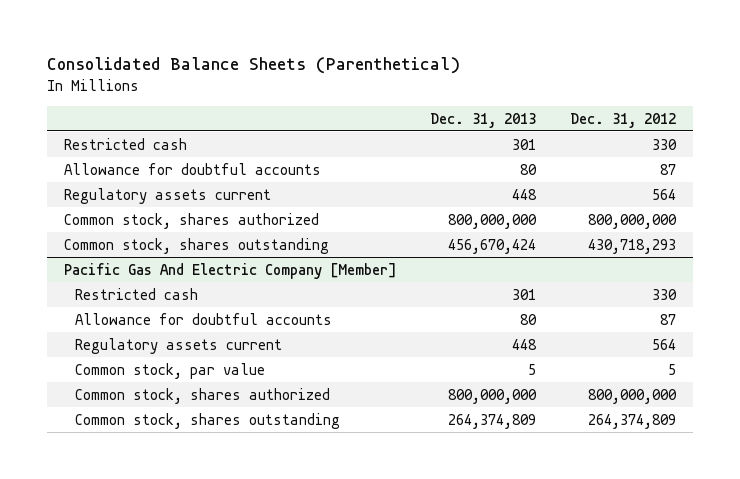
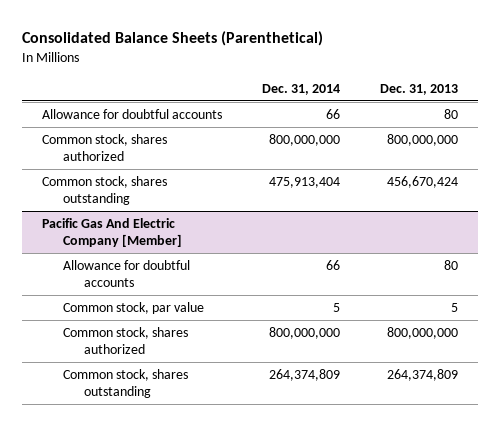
- | Dec. 31, 2013 | Dec. 31, 2012
+ | Dec. 31, 2014 | Dec. 31, 2013
- Restricted cash | 301 | 330
- Regulatory assets current | 448 | 564
@ Pacific Gas And Electric Company [Member]
- Restricted cash | 301 | 330
- Regulatory assets current | 448 | 564

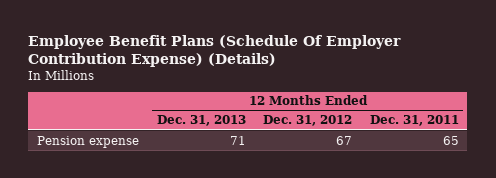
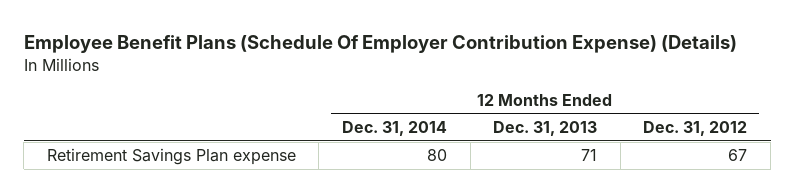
- | 12 Months Ended Dec. 31, 2013 | 12 Months Ended Dec. 31, 2012 | 12 Months Ended Dec. 31, 2011
+ | 12 Months Ended Dec. 31, 2014 | 12 Months Ended Dec. 31, 2013 | 12 Months Ended Dec. 31, 2012
- Pension expense | 71 | 67 | 65
+ Retirement Savings Plan expense | 80 | 71 | 67

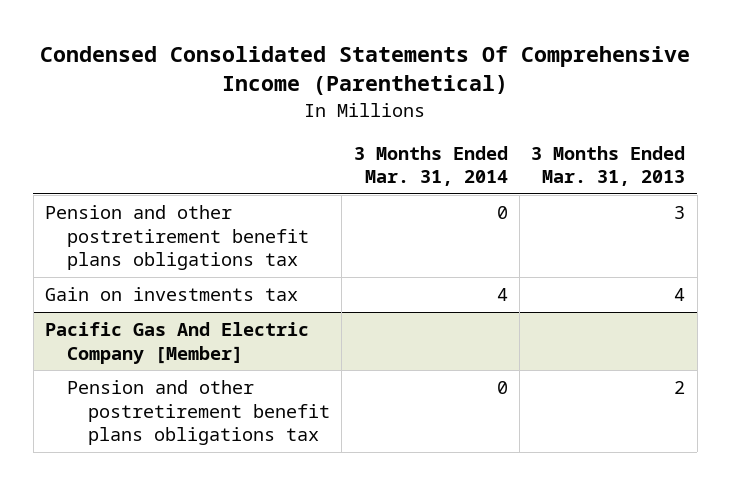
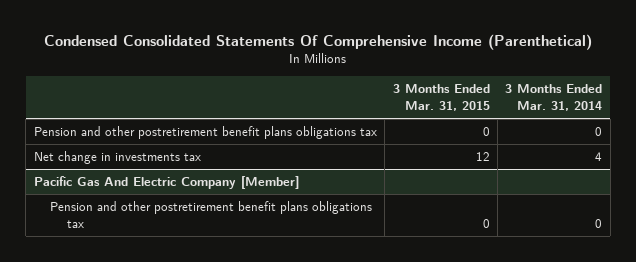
- | 3 Months Ended Mar. 31, 2014 | 3 Months Ended Mar. 31, 2013
+ | 3 Months Ended Mar. 31, 2015 | 3 Months Ended Mar. 31, 2014
- Gain on investments tax | 4 | 4
+ Net change in investments tax | 12 | 4

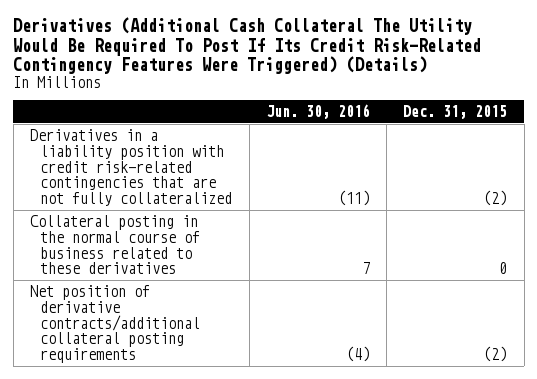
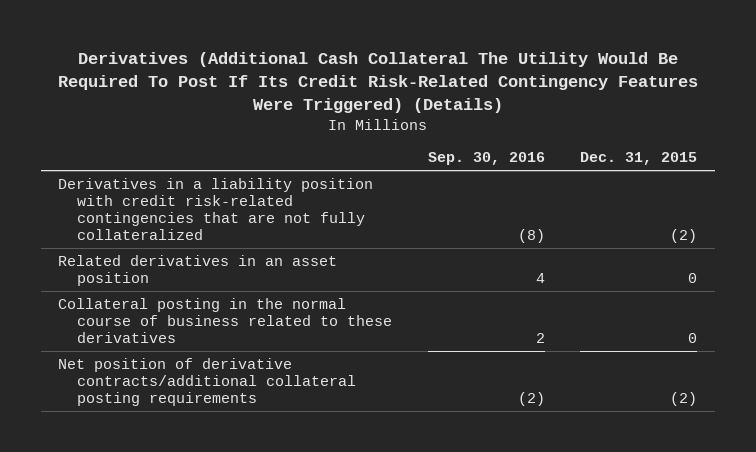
- | Jun. 30, 2016 | Dec. 31, 2015
+ | Sep. 30, 2016 | Dec. 31, 2015
+ Related derivatives in an asset position | 4 | 0

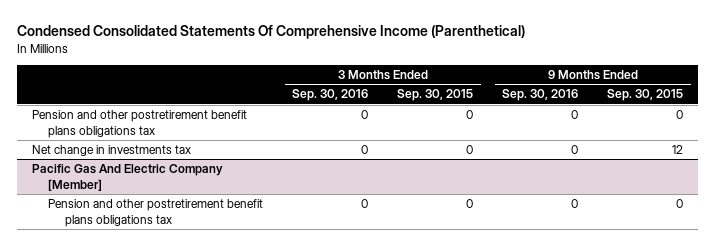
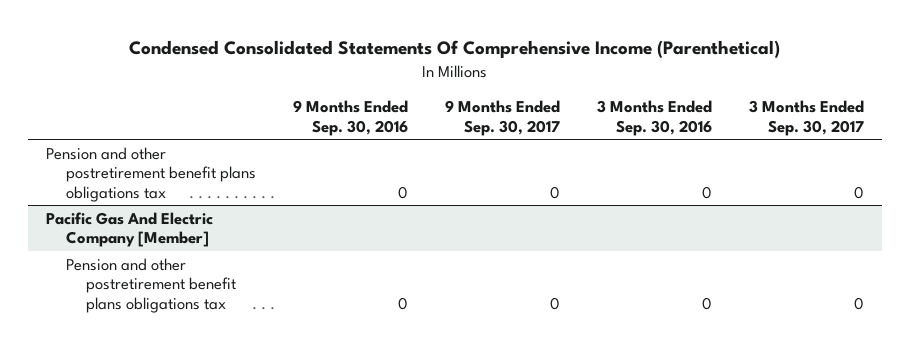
- | 3 Months Ended Sep. 30, 2016 | 3 Months Ended Sep. 30, 2015 | 9 Months Ended Sep. 30, 2016 | 9 Months Ended Sep. 30, 2015
+ | 9 Months Ended Sep. 30, 2016 | 9 Months Ended Sep. 30, 2017 | 3 Months Ended Sep. 30, 2016 | 3 Months Ended Sep. 30, 2017
- Net change in investments tax | 0 | 0 | 0 | 12

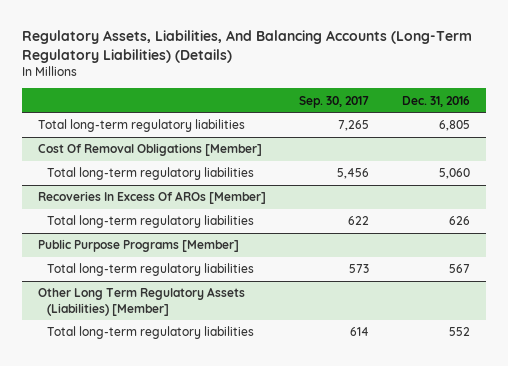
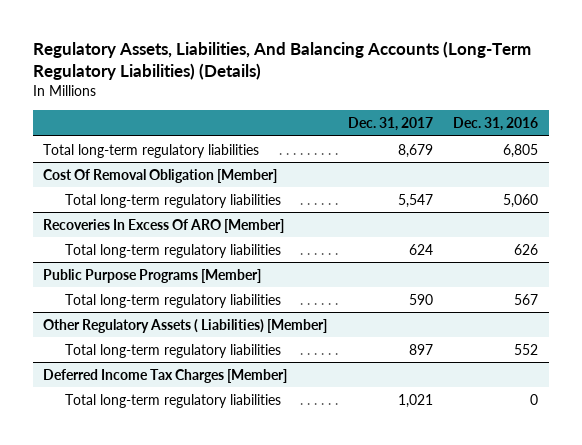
- | Sep. 30, 2017 | Dec. 31, 2016
+ | Dec. 31, 2017 | Dec. 31, 2016
- Cost Of Removal Obligations [Member]
+ Cost Of Removal Obligation [Member]
- Recoveries In Excess Of AROs [Member]
+ Recoveries In Excess Of ARO [Member]
- Other Long Term Regulatory Assets (Liabilities) [Member]
+ Other Regulatory Assets ( Liabilities) [Member]
+ Deferred Income Tax Charges [Member]
+ Total long-term regulatory liabilities | 1,021 | 0

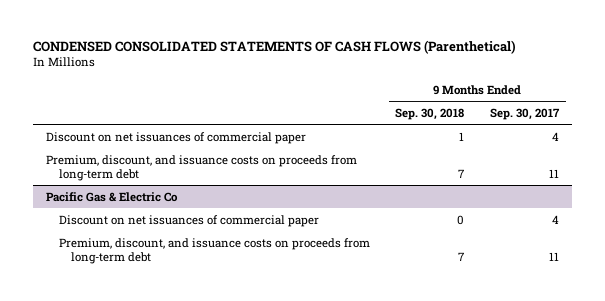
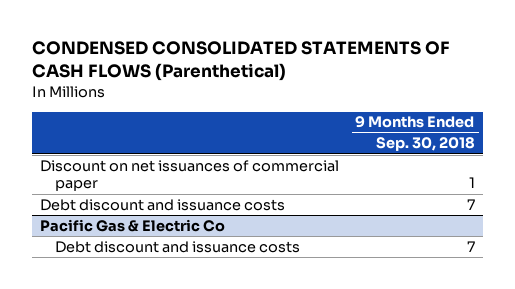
- | 9 Months Ended Sep. 30, 2018 | 9 Months Ended Sep. 30, 2017
+ | 9 Months Ended Sep. 30, 2018
- Premium, discount, and issuance costs on proceeds from long-term debt | 7 | 11
+ Debt discount and issuance costs | 7
@ Pacific Gas & Electric Co
- Discount on net issuances of commercial paper | 0 | 4
- Premium, discount, and issuance costs on proceeds from long-term debt | 7 | 11
+ Debt discount and issuance costs | 7

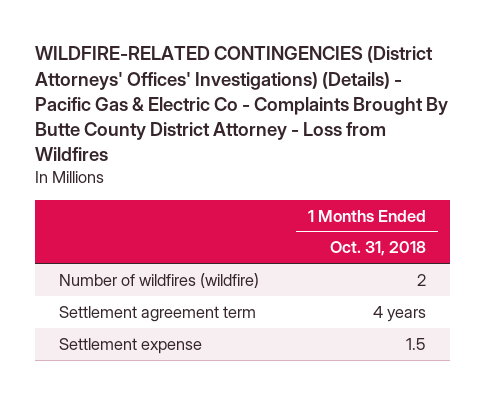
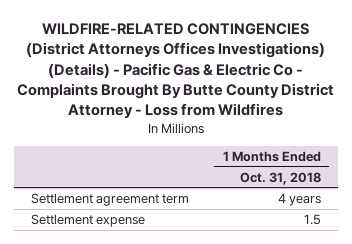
- WILDFIRE-RELATED CONTINGENCIES (District Attorneys' Offices' Investigations) (Details) - Pacific Gas & Electric Co - Complaints Brought By Butte County District Attorney - Loss from Wildfires
+ WILDFIRE-RELATED CONTINGENCIES (District Attorneys Offices Investigations) (Details) - Pacific Gas & Electric Co - Complaints Brought By Butte County District Attorney - Loss from Wildfires
- Number of wildfires (wildfire) | 2

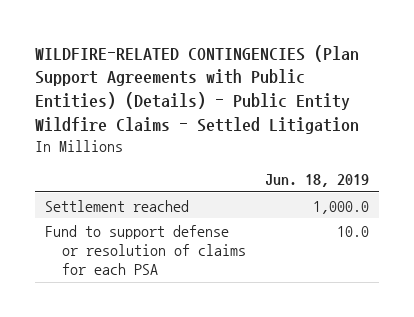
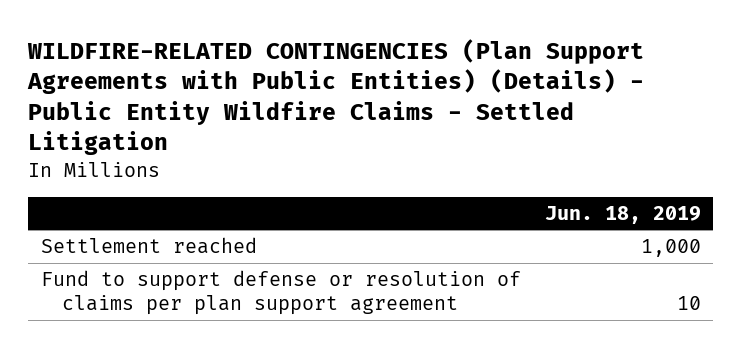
- Settlement reached | 1,000.0
- Fund to support defense or resolution of claims for each PSA | 10.0
+ Settlement reached | 1,000
+ Fund to support defense or resolution of claims per plan support agreement | 10

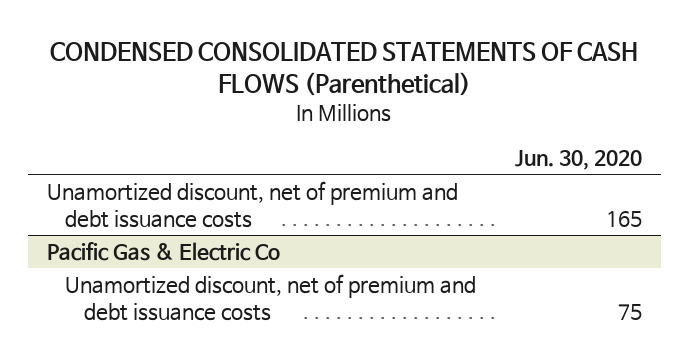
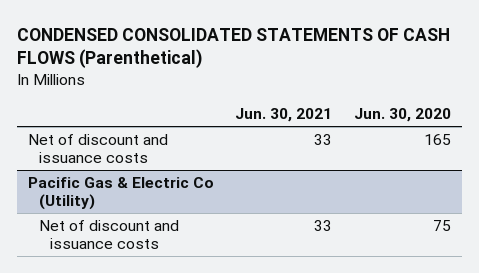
- | Jun. 30, 2020
+ | Jun. 30, 2021 | Jun. 30, 2020
- Unamortized discount, net of premium and debt issuance costs | 165
- Pacific Gas & Electric Co
- Unamortized discount, net of premium and debt issuance costs | 75
+ Net of discount and issuance costs | 33 | 165
+ Pacific Gas & Electric Co (Utility)
+ Net of discount and issuance costs | 33 | 75

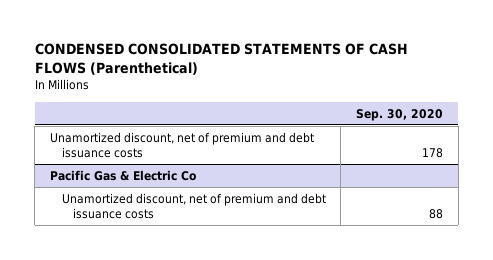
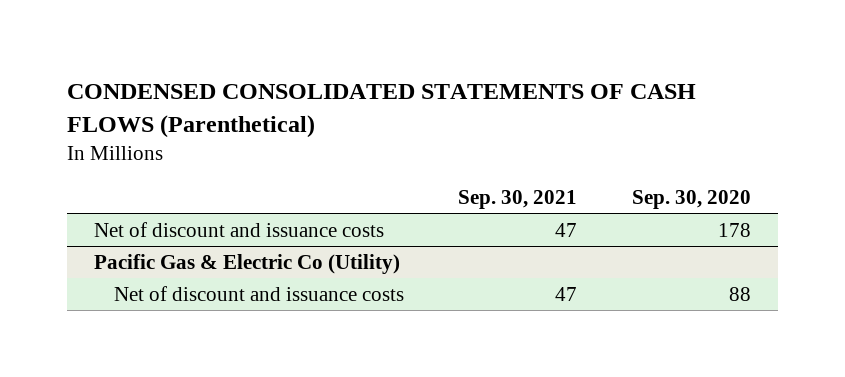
- | Sep. 30, 2020
+ | Sep. 30, 2021 | Sep. 30, 2020
- Unamortized discount, net of premium and debt issuance costs | 178
- Pacific Gas & Electric Co
- Unamortized discount, net of premium and debt issuance costs | 88
+ Net of discount and issuance costs | 47 | 178
+ Pacific Gas & Electric Co (Utility)
+ Net of discount and issuance costs | 47 | 88

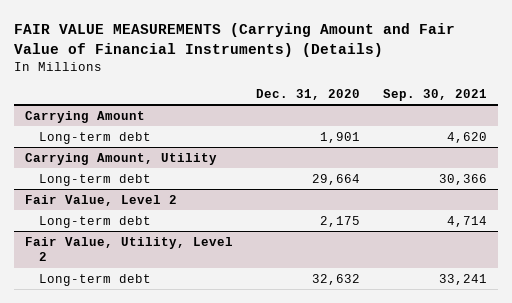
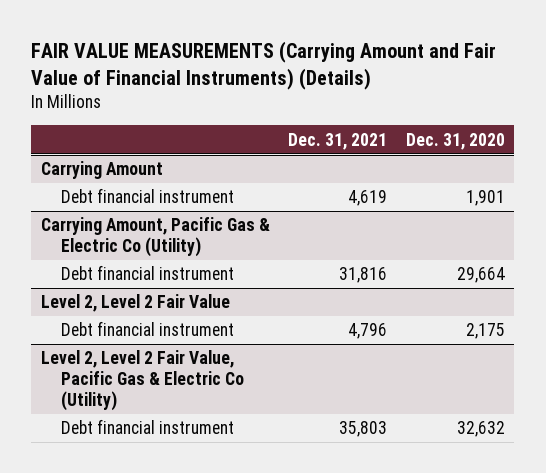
- | Dec. 31, 2020 | Sep. 30, 2021
+ | Dec. 31, 2021 | Dec. 31, 2020
@ Carrying Amount
- Long-term debt | 1,901 | 4,620
- Carrying Amount, Utility
- Long-term debt | 29,664 | 30,366
- Fair Value, Level 2
- Long-term debt | 2,175 | 4,714
- Fair Value, Utility, Level 2
- Long-term debt | 32,632 | 33,241
@ Carrying Amount
+ Debt financial instrument | 4,619 | 1,901
+ Carrying Amount, Pacific Gas & Electric Co (Utility)
+ Debt financial instrument | 31,816 | 29,664
+ Level 2, Level 2 Fair Value
+ Debt financial instrument | 4,796 | 2,175
+ Level 2, Level 2 Fair Value, Pacific Gas & Electric Co (Utility)
+ Debt financial instrument | 35,803 | 32,632

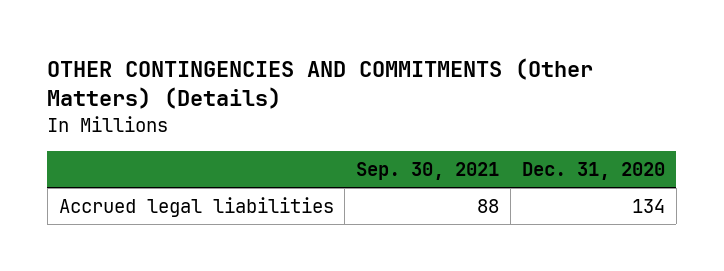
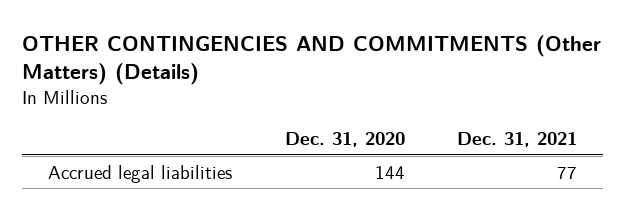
- | Sep. 30, 2021 | Dec. 31, 2020
+ | Dec. 31, 2020 | Dec. 31, 2021
- Accrued legal liabilities | 88 | 134
+ Accrued legal liabilities | 144 | 77

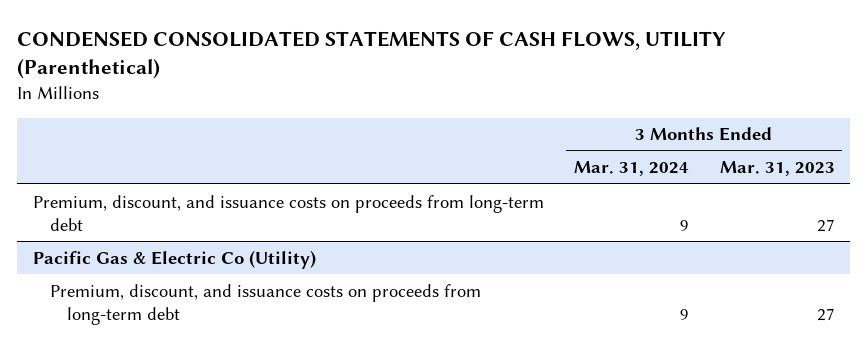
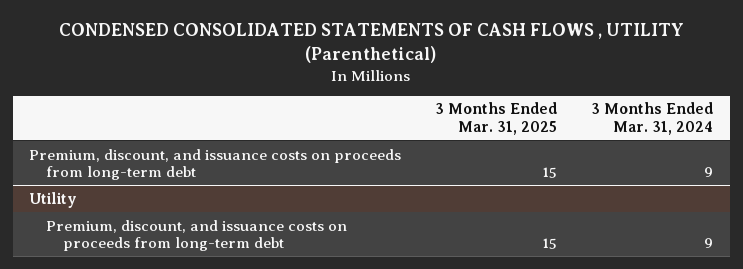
- CONDENSED CONSOLIDATED STATEMENTS OF CASH FLOWS, UTILITY (Parenthetical)
+ CONDENSED CONSOLIDATED STATEMENTS OF CASH FLOWS , UTILITY (Parenthetical)
- | 3 Months Ended Mar. 31, 2024 | 3 Months Ended Mar. 31, 2023
+ | 3 Months Ended Mar. 31, 2025 | 3 Months Ended Mar. 31, 2024
- Pacific Gas & Electric Co (Utility)
+ Utility

